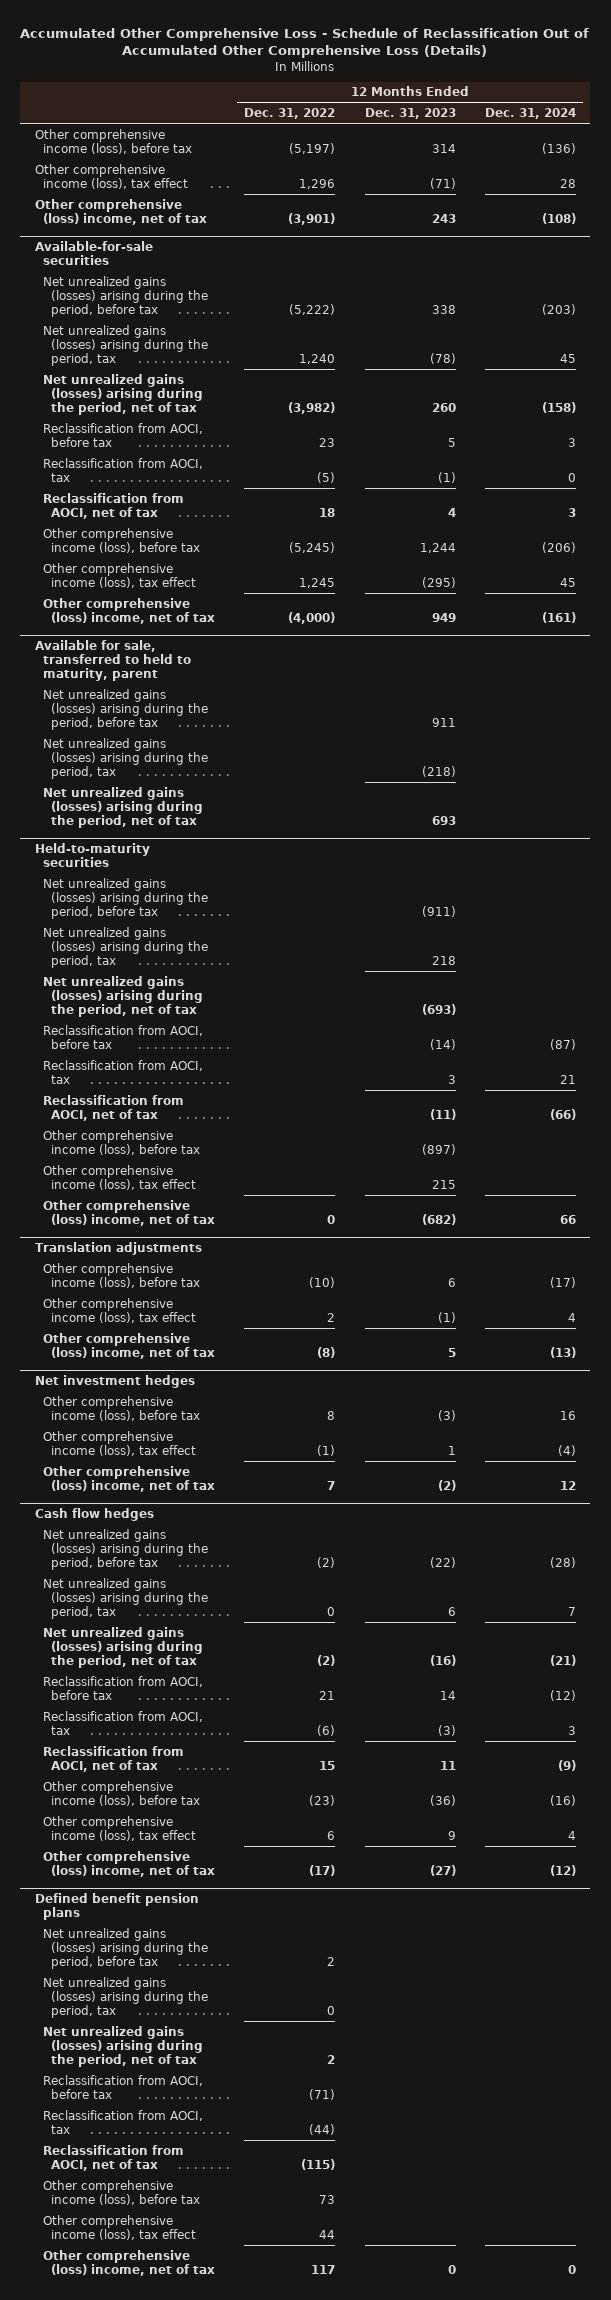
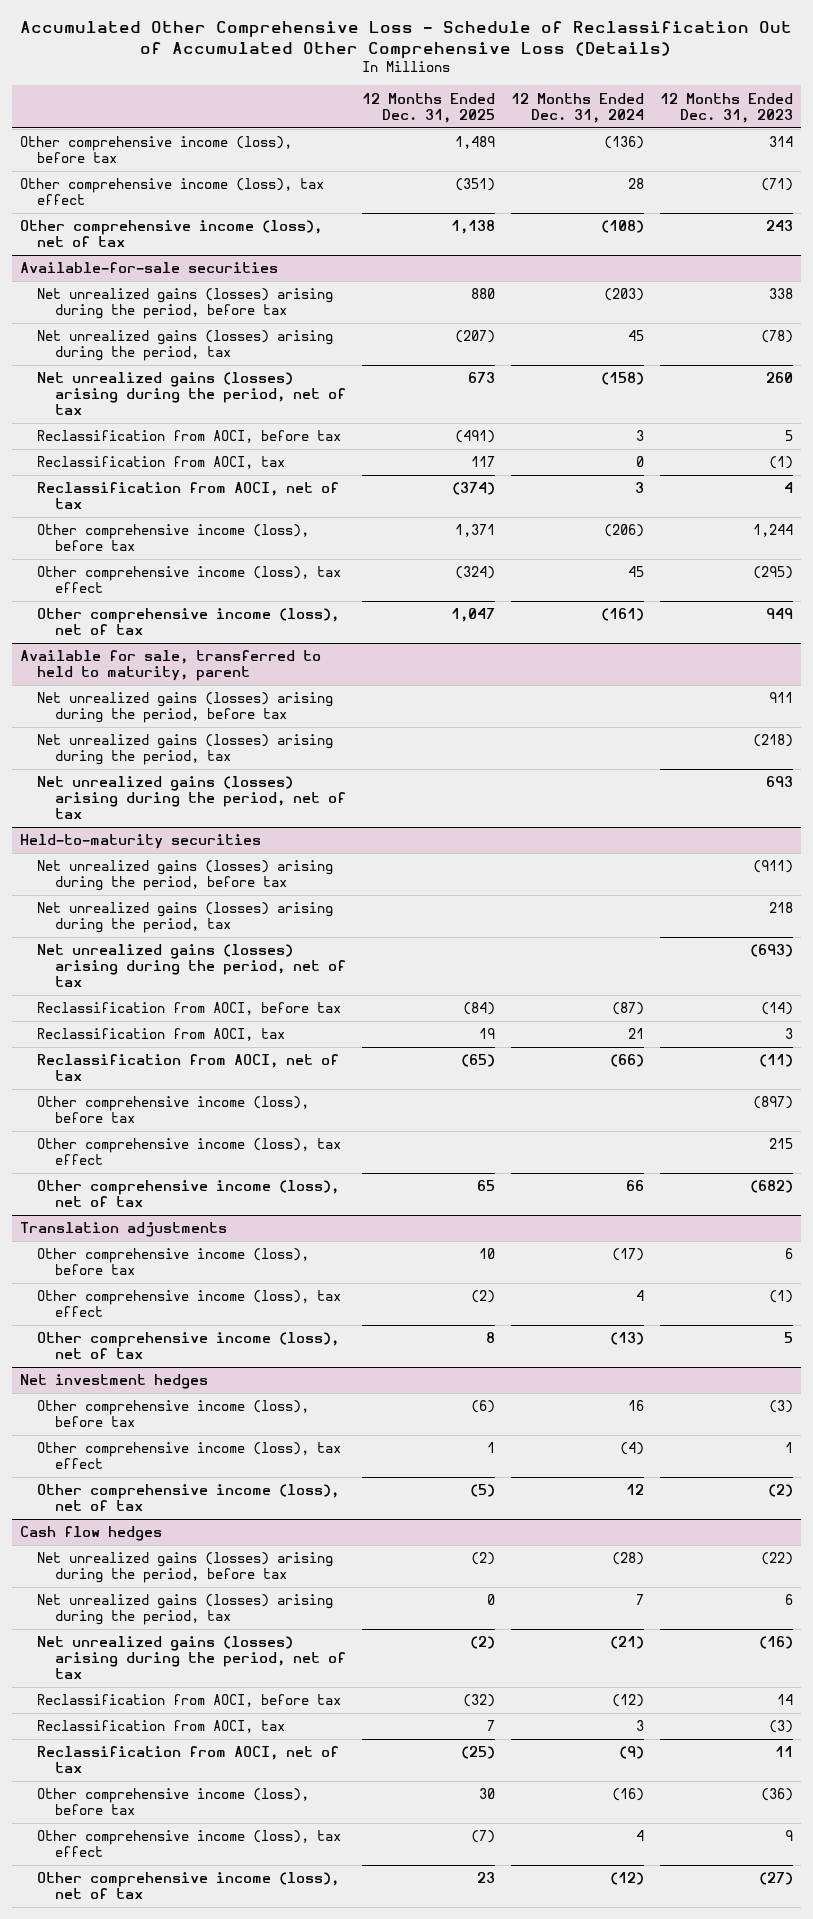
- | 12 Months Ended Dec. 31, 2022 | 12 Months Ended Dec. 31, 2023 | 12 Months Ended Dec. 31, 2024
+ | 12 Months Ended Dec. 31, 2025 | 12 Months Ended Dec. 31, 2024 | 12 Months Ended Dec. 31, 2023
- Other comprehensive (loss) income, net of tax | (3,901) | 243 | (108)
+ Other comprehensive income (loss), net of tax | 1,138 | (108) | 243
@ Available-for-sale securities
- Other comprehensive (loss) income, net of tax | (4,000) | 949 | (161)
+ Other comprehensive income (loss), net of tax | 1,047 | (161) | 949
@ Held-to-maturity securities
- Other comprehensive (loss) income, net of tax | 0 | (682) | 66
+ Other comprehensive income (loss), net of tax | 65 | 66 | (682)
@ Translation adjustments
- Other comprehensive (loss) income, net of tax | (8) | 5 | (13)
+ Other comprehensive income (loss), net of tax | 8 | (13) | 5
@ Net investment hedges
- Other comprehensive (loss) income, net of tax | 7 | (2) | 12
+ Other comprehensive income (loss), net of tax | (5) | 12 | (2)
@ Cash flow hedges
- Other comprehensive (loss) income, net of tax | (17) | (27) | (12)
- Defined benefit pension plans
- Net unrealized gains (losses) arising during the period, before tax | 2 | |
- Net unrealized gains (losses) arising during the period, tax | 0 | |
- Net unrealized gains (losses) arising during the period, net of tax | 2 | |
- Reclassification from AOCI, before tax | (71) | |
- Reclassification from AOCI, tax | (44) | |
- Reclassification from AOCI, net of tax | (115) | |
- Other comprehensive income (loss), before tax | 73 | |
- Other comprehensive income (loss), tax effect | 44 | |
- Other comprehensive (loss) income, net of tax | 117 | 0 | 0
@ Cash flow hedges
+ Other comprehensive income (loss), net of tax | 23 | (12) | (27)

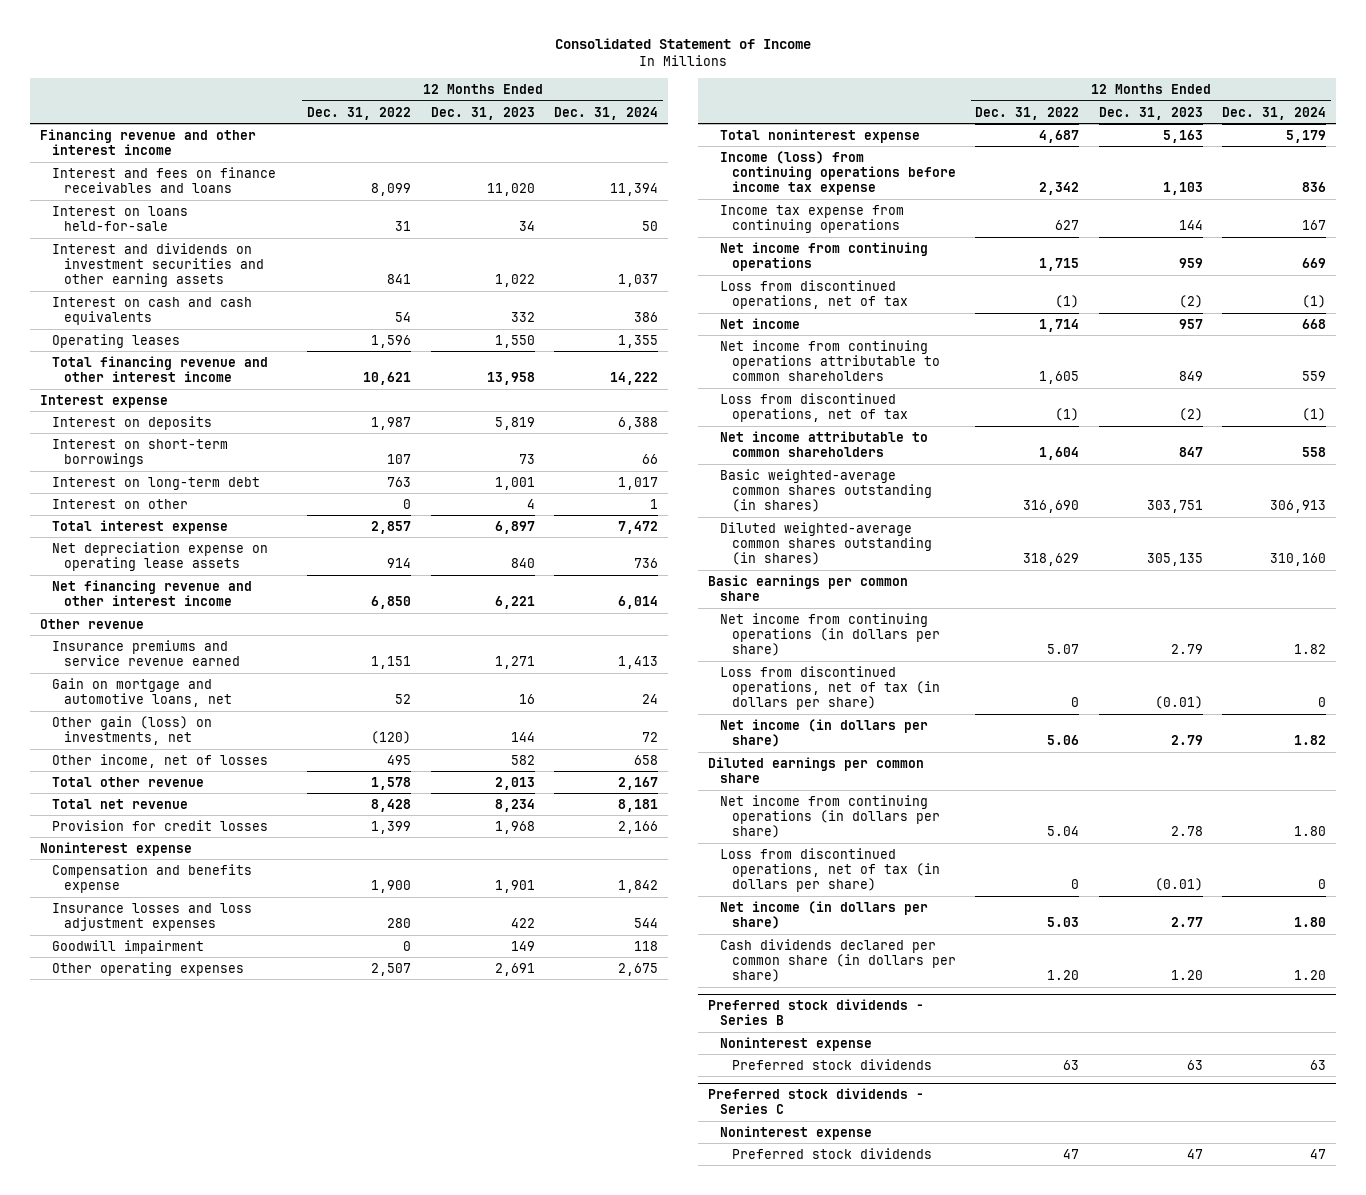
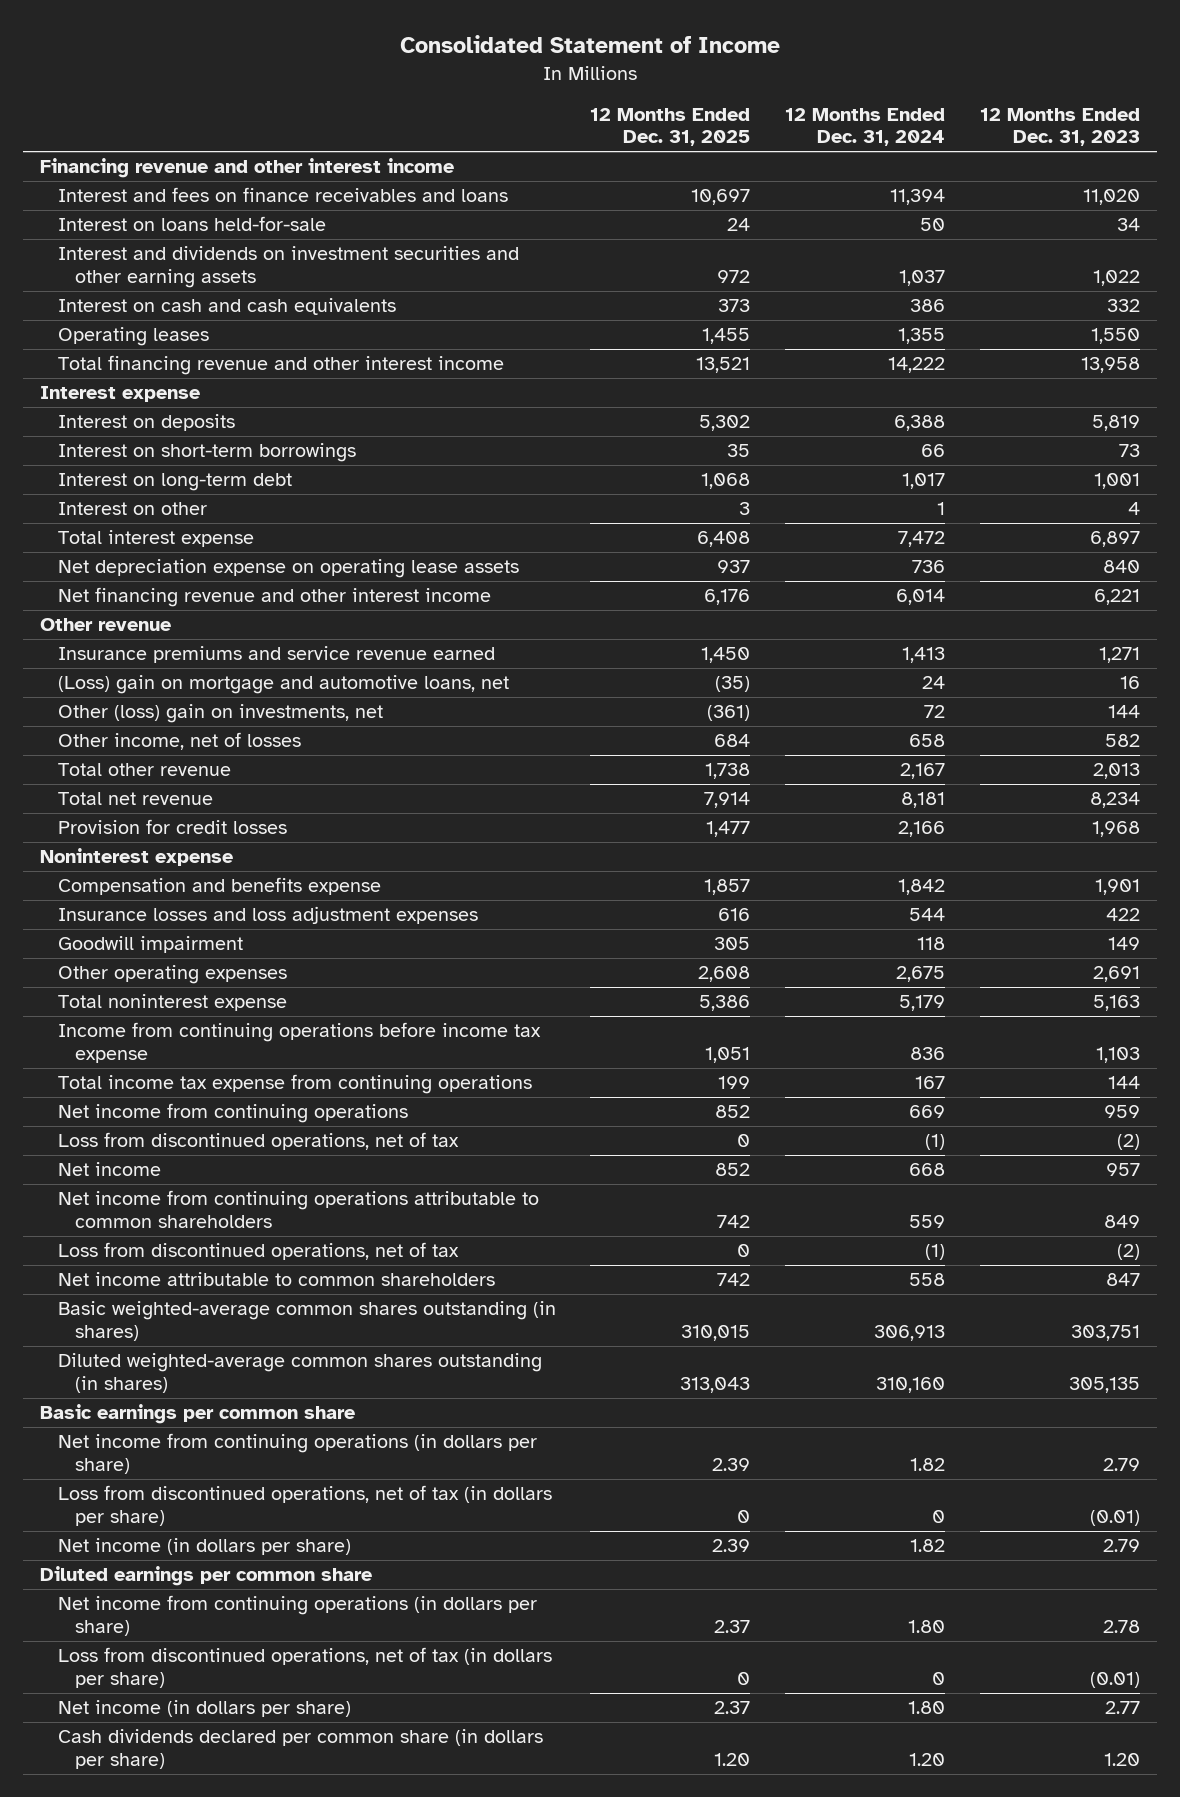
- | 12 Months Ended Dec. 31, 2022 | 12 Months Ended Dec. 31, 2023 | 12 Months Ended Dec. 31, 2024
+ | 12 Months Ended Dec. 31, 2025 | 12 Months Ended Dec. 31, 2024 | 12 Months Ended Dec. 31, 2023
- Gain on mortgage and automotive loans, net | 52 | 16 | 24
- Other gain (loss) on investments, net | (120) | 144 | 72
+ (Loss) gain on mortgage and automotive loans, net | (35) | 24 | 16
+ Other (loss) gain on investments, net | (361) | 72 | 144
- Income (loss) from continuing operations before income tax expense | 2,342 | 1,103 | 836
- Income tax expense from continuing operations | 627 | 144 | 167
+ Income from continuing operations before income tax expense | 1,051 | 836 | 1,103
+ Total income tax expense from continuing operations | 199 | 167 | 144
- Preferred stock dividends - Series B
- Noninterest expense
- Preferred stock dividends | 63 | 63 | 63
- Preferred stock dividends - Series C
- Noninterest expense
- Preferred stock dividends | 47 | 47 | 47

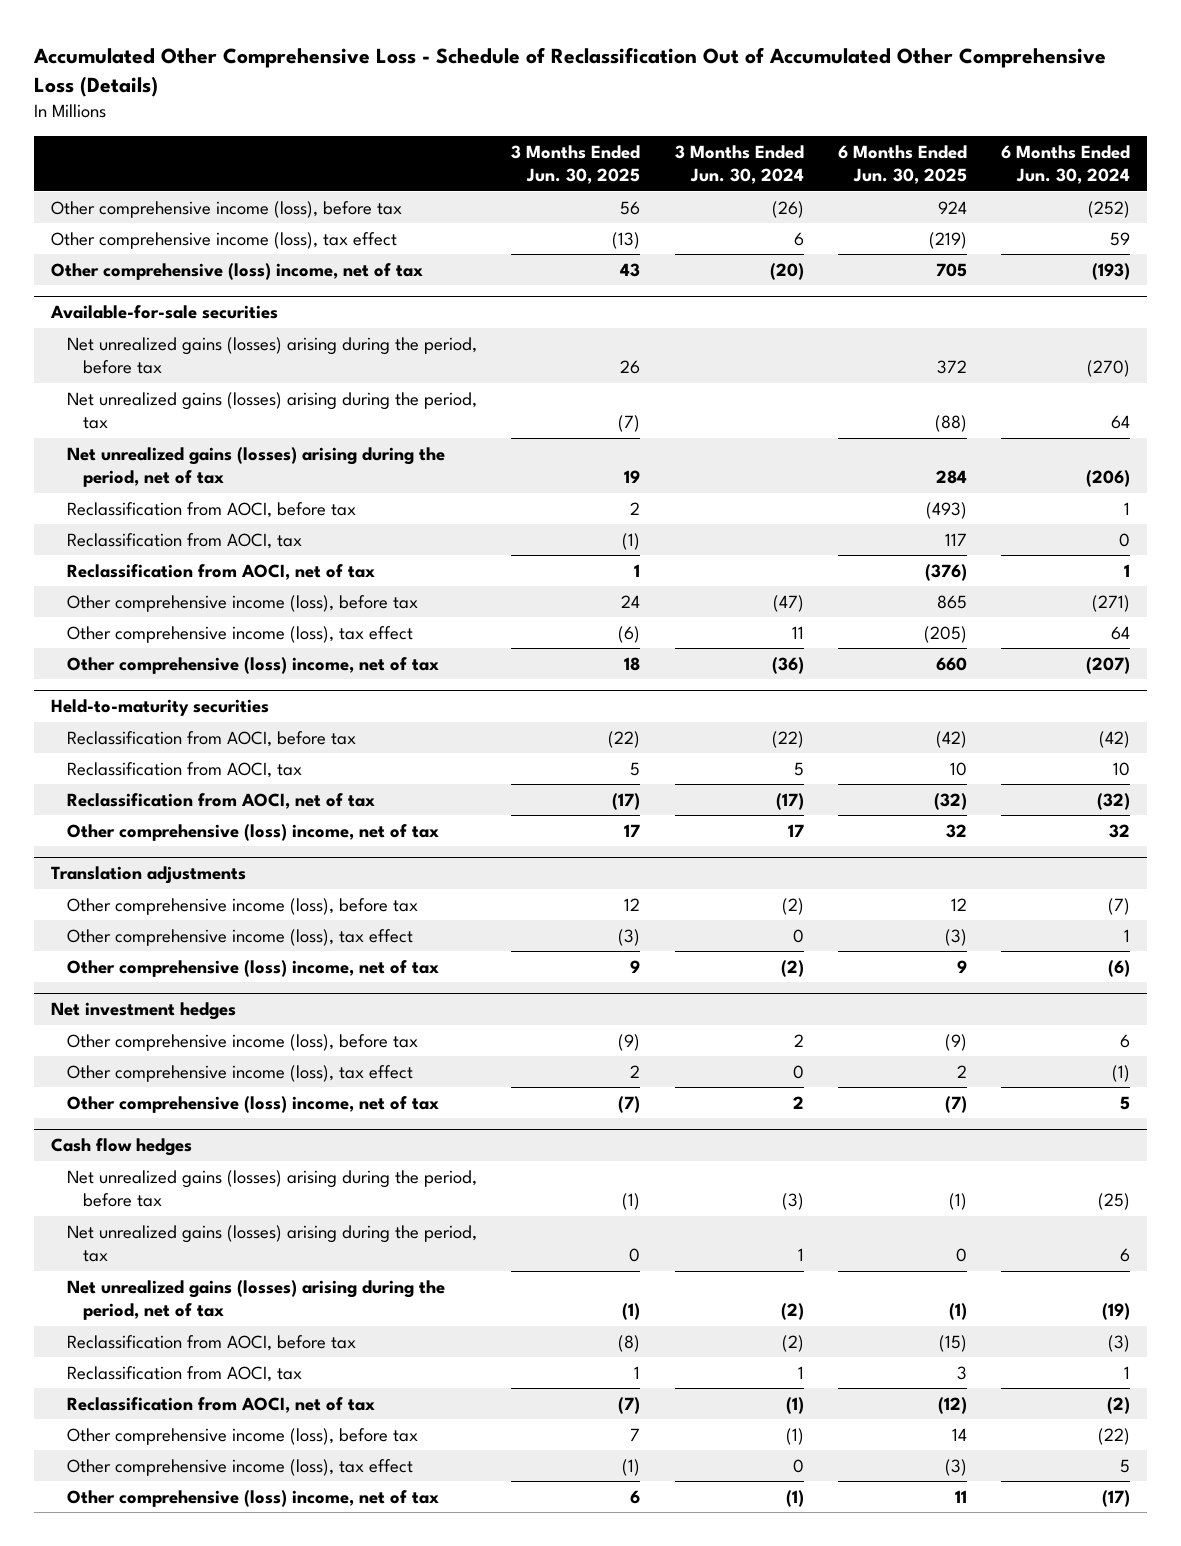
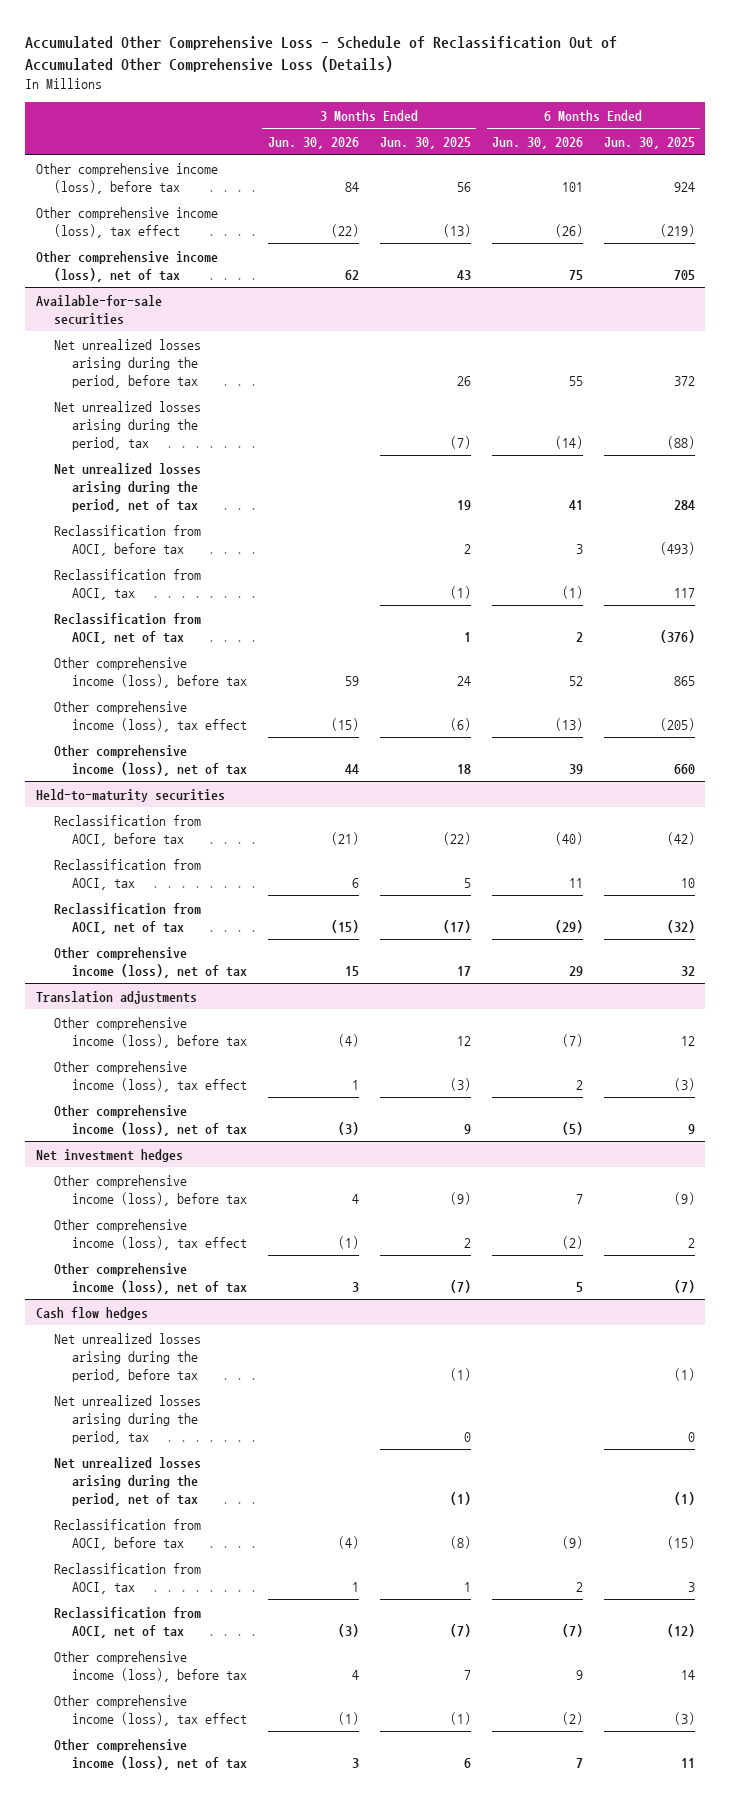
- | 3 Months Ended Jun. 30, 2025 | 3 Months Ended Jun. 30, 2024 | 6 Months Ended Jun. 30, 2025 | 6 Months Ended Jun. 30, 2024
+ | 3 Months Ended Jun. 30, 2026 | 3 Months Ended Jun. 30, 2025 | 6 Months Ended Jun. 30, 2026 | 6 Months Ended Jun. 30, 2025
- Other comprehensive (loss) income, net of tax | 43 | (20) | 705 | (193)
+ Other comprehensive income (loss), net of tax | 62 | 43 | 75 | 705
@ Available-for-sale securities
- Net unrealized gains (losses) arising during the period, before tax | 26 | | 372 | (270)
- Net unrealized gains (losses) arising during the period, tax | (7) | | (88) | 64
- Net unrealized gains (losses) arising during the period, net of tax | 19 | | 284 | (206)
+ Net unrealized losses arising during the period, before tax | | 26 | 55 | 372
+ Net unrealized losses arising during the period, tax | | (7) | (14) | (88)
+ Net unrealized losses arising during the period, net of tax | | 19 | 41 | 284
- Other comprehensive (loss) income, net of tax | 18 | (36) | 660 | (207)
+ Other comprehensive income (loss), net of tax | 44 | 18 | 39 | 660
@ Held-to-maturity securities
- Other comprehensive (loss) income, net of tax | 17 | 17 | 32 | 32
+ Other comprehensive income (loss), net of tax | 15 | 17 | 29 | 32
@ Translation adjustments
- Other comprehensive (loss) income, net of tax | 9 | (2) | 9 | (6)
+ Other comprehensive income (loss), net of tax | (3) | 9 | (5) | 9
@ Net investment hedges
- Other comprehensive (loss) income, net of tax | (7) | 2 | (7) | 5
+ Other comprehensive income (loss), net of tax | 3 | (7) | 5 | (7)
@ Cash flow hedges
- Net unrealized gains (losses) arising during the period, before tax | (1) | (3) | (1) | (25)
- Net unrealized gains (losses) arising during the period, tax | 0 | 1 | 0 | 6
- Net unrealized gains (losses) arising during the period, net of tax | (1) | (2) | (1) | (19)
+ Net unrealized losses arising during the period, before tax | | (1) | | (1)
+ Net unrealized losses arising during the period, tax | | 0 | | 0
+ Net unrealized losses arising during the period, net of tax | | (1) | | (1)
- Other comprehensive (loss) income, net of tax | 6 | (1) | 11 | (17)
+ Other comprehensive income (loss), net of tax | 3 | 6 | 7 | 11

